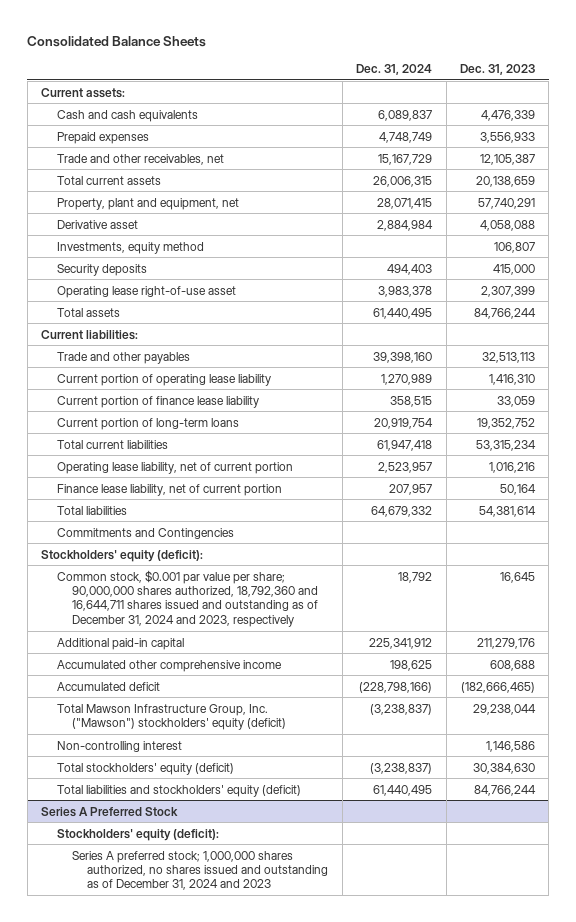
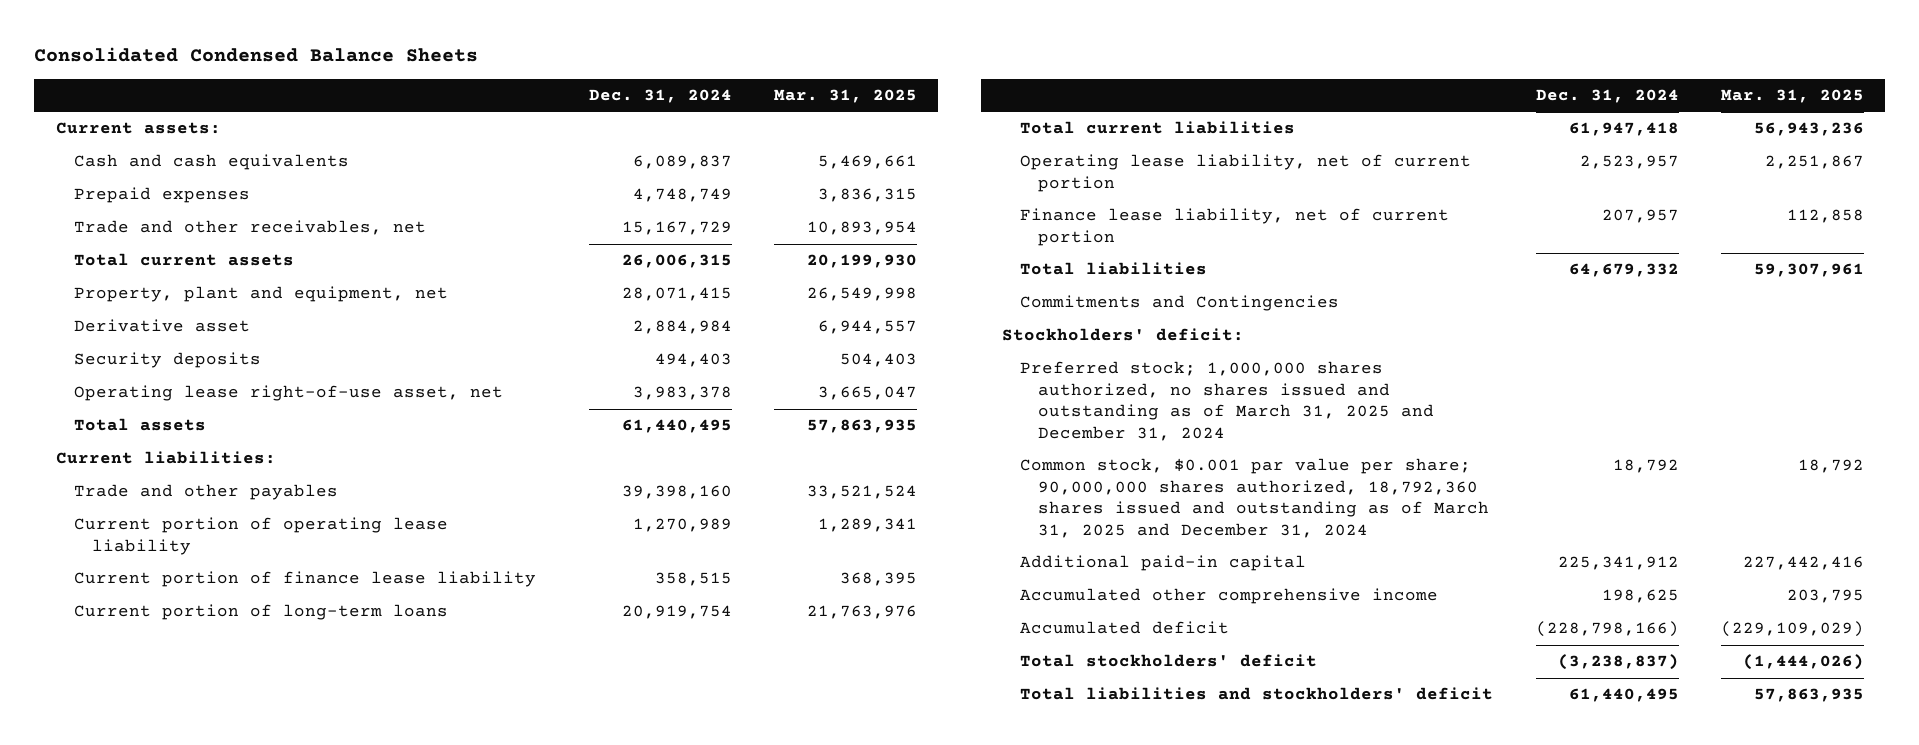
- Consolidated Balance Sheets
+ Consolidated Condensed Balance Sheets
- | Dec. 31, 2024 | Dec. 31, 2023
+ | Dec. 31, 2024 | Mar. 31, 2025
- Investments, equity method | | 106,807
- Operating lease right-of-use asset | 3,983,378 | 2,307,399
+ Operating lease right-of-use asset, net | 3,983,378 | 3,665,047
- Stockholders' equity (deficit):
- Common stock, $0.001 par value per share; 90,000,000 shares authorized, 18,792,360 and 16,644,711 shares issued and outstanding as of December 31, 2024 and 2023, respectively | 18,792 | 16,645
+ Stockholders' deficit:
+ Preferred stock; 1,000,000 shares authorized, no shares issued and outstanding as of March 31, 2025 and December 31, 2024
+ Common stock, $0.001 par value per share; 90,000,000 shares authorized, 18,792,360 shares issued and outstanding as of March 31, 2025 and December 31, 2024 | 18,792 | 18,792
- Total Mawson Infrastructure Group, Inc. ("Mawson") stockholders' equity (deficit) | (3,238,837) | 29,238,044
- Non-controlling interest | | 1,146,586
- Total stockholders' equity (deficit) | (3,238,837) | 30,384,630
- Total liabilities and stockholders' equity (deficit) | 61,440,495 | 84,766,244
- Series A Preferred Stock
- Stockholders' equity (deficit):
- Series A preferred stock; 1,000,000 shares authorized, no shares issued and outstanding as of December 31, 2024 and 2023
+ Total stockholders' deficit | (3,238,837) | (1,444,026)
+ Total liabilities and stockholders' deficit | 61,440,495 | 57,863,935

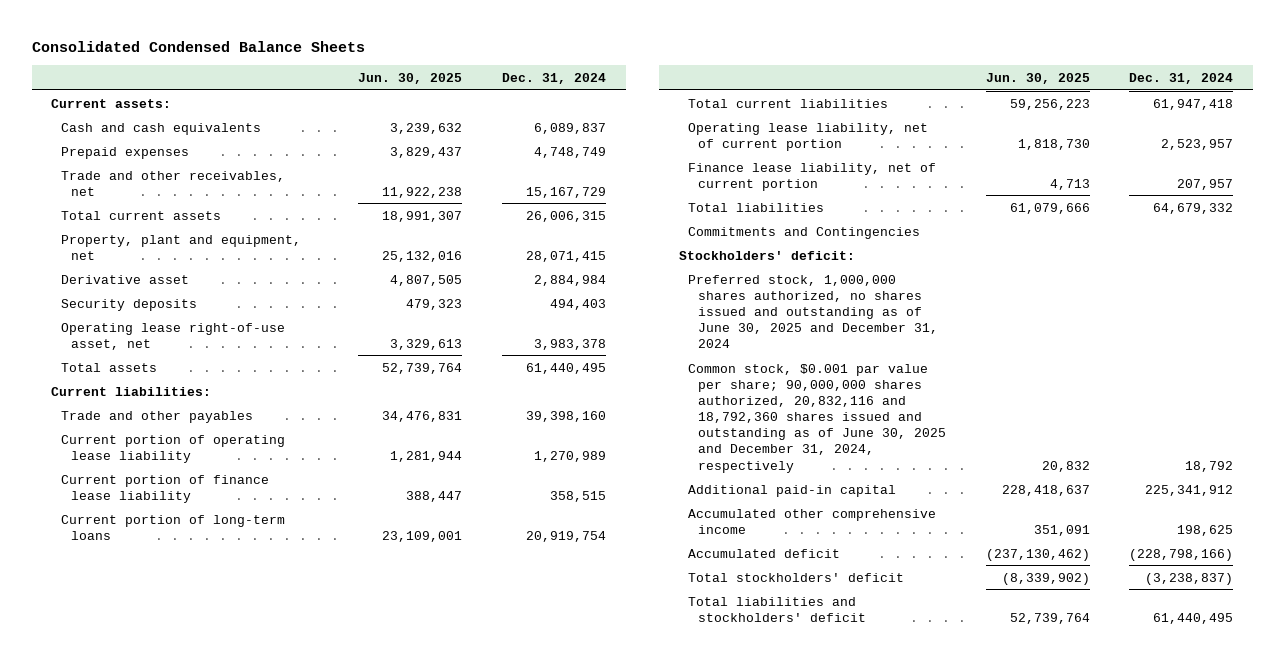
- | Dec. 31, 2024 | Mar. 31, 2025
+ | Jun. 30, 2025 | Dec. 31, 2024
- Preferred stock; 1,000,000 shares authorized, no shares issued and outstanding as of March 31, 2025 and December 31, 2024
- Common stock, $0.001 par value per share; 90,000,000 shares authorized, 18,792,360 shares issued and outstanding as of March 31, 2025 and December 31, 2024 | 18,792 | 18,792
+ Preferred stock, 1,000,000 shares authorized, no shares issued and outstanding as of June 30, 2025 and December 31, 2024
+ Common stock, $0.001 par value per share; 90,000,000 shares authorized, 20,832,116 and 18,792,360 shares issued and outstanding as of June 30, 2025 and December 31, 2024, respectively | 20,832 | 18,792

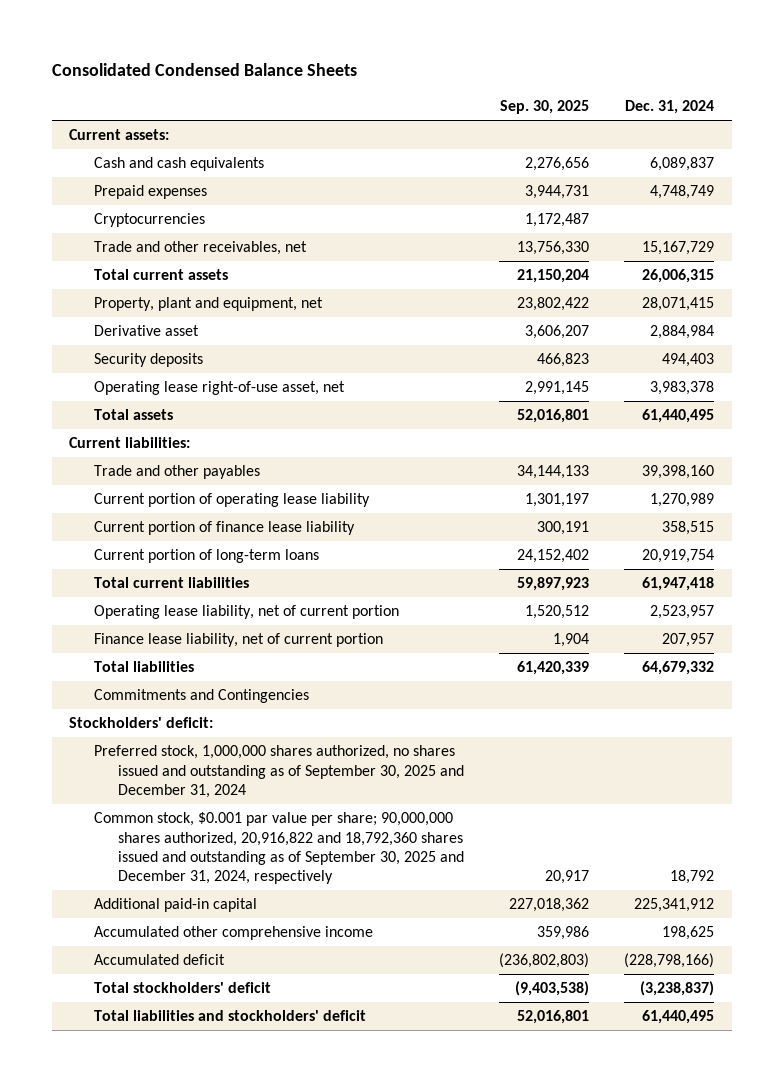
- | Jun. 30, 2025 | Dec. 31, 2024
+ | Sep. 30, 2025 | Dec. 31, 2024
+ Cryptocurrencies | 1,172,487 |
- Preferred stock, 1,000,000 shares authorized, no shares issued and outstanding as of June 30, 2025 and December 31, 2024
- Common stock, $0.001 par value per share; 90,000,000 shares authorized, 20,832,116 and 18,792,360 shares issued and outstanding as of June 30, 2025 and December 31, 2024, respectively | 20,832 | 18,792
+ Preferred stock, 1,000,000 shares authorized, no shares issued and outstanding as of September 30, 2025 and December 31, 2024
+ Common stock, $0.001 par value per share; 90,000,000 shares authorized, 20,916,822 and 18,792,360 shares issued and outstanding as of September 30, 2025 and December 31, 2024, respectively | 20,917 | 18,792

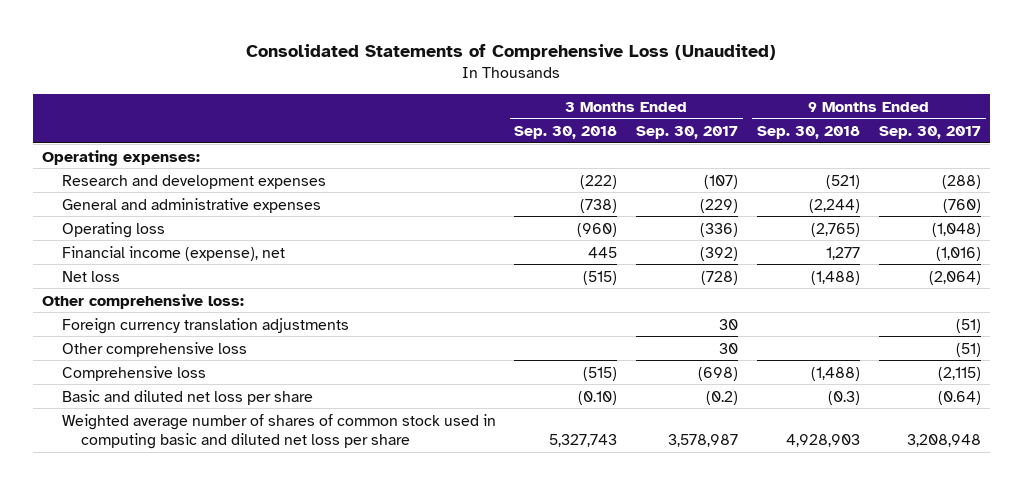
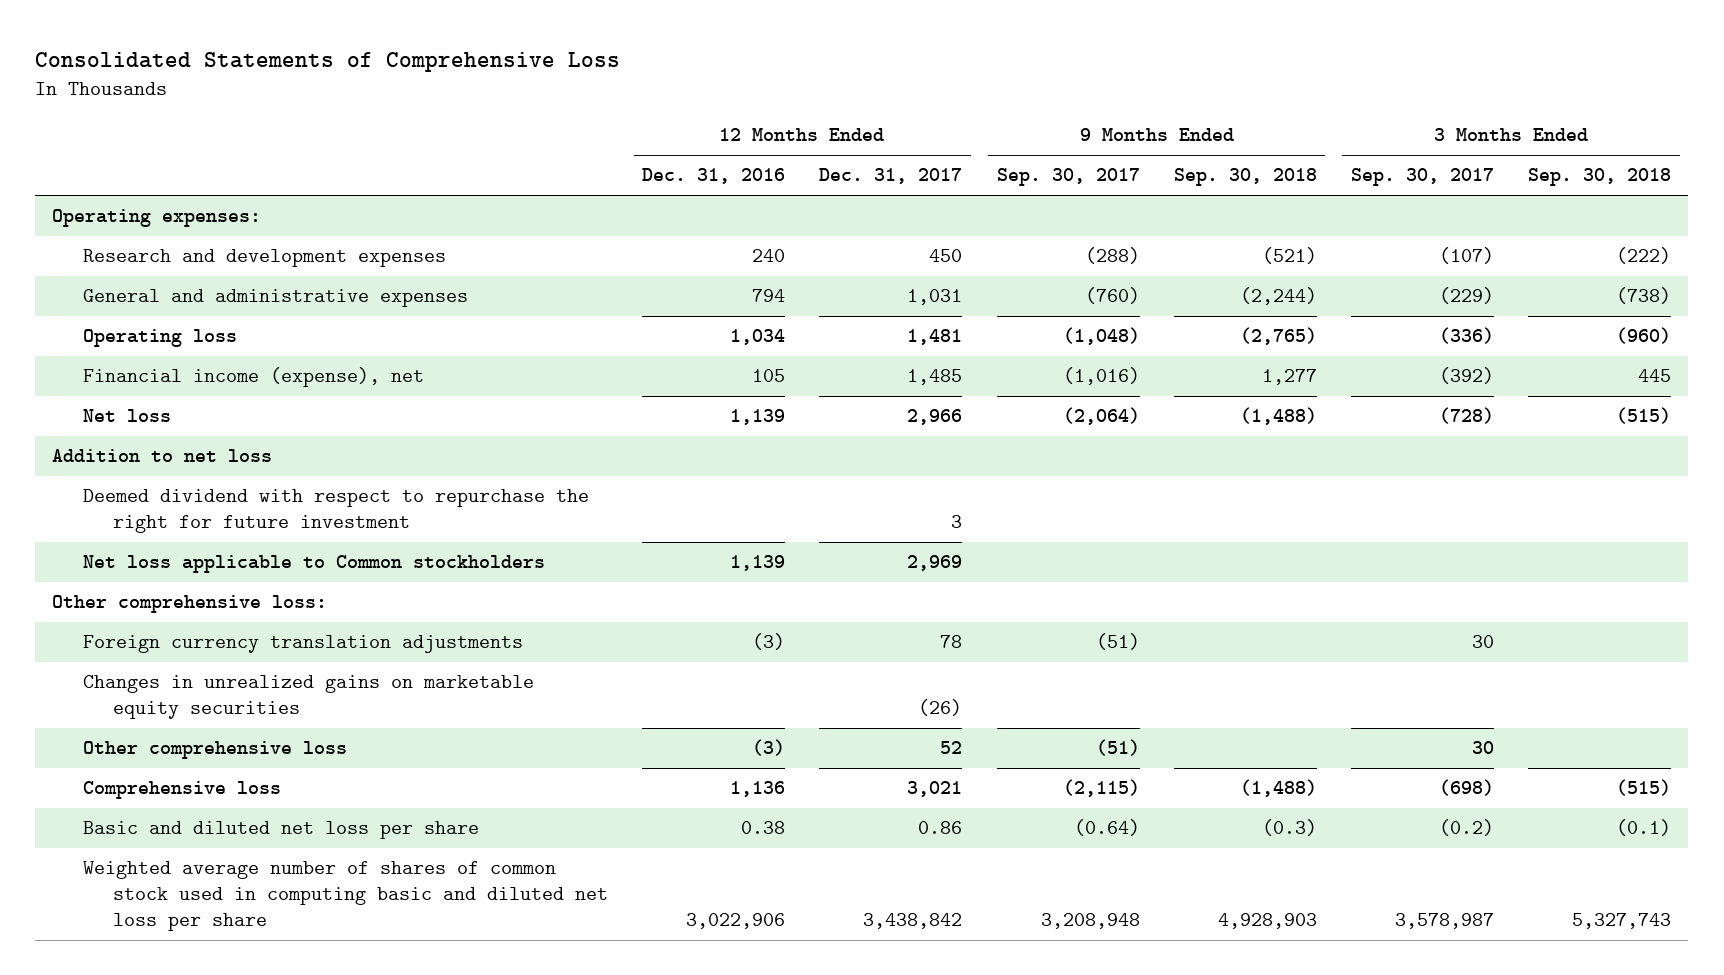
- Consolidated Statements of Comprehensive Loss (Unaudited)
+ Consolidated Statements of Comprehensive Loss
- | 3 Months Ended Sep. 30, 2018 | 3 Months Ended Sep. 30, 2017 | 9 Months Ended Sep. 30, 2018 | 9 Months Ended Sep. 30, 2017
+ | 12 Months Ended Dec. 31, 2016 | 12 Months Ended Dec. 31, 2017 | 9 Months Ended Sep. 30, 2017 | 9 Months Ended Sep. 30, 2018 | 3 Months Ended Sep. 30, 2017 | 3 Months Ended Sep. 30, 2018
+ Addition to net loss
+ Deemed dividend with respect to repurchase the right for future investment | | 3 | | | |
+ Net loss applicable to Common stockholders | 1,139 | 2,969 | | | |
+ Changes in unrealized gains on marketable equity securities | | (26) | | | |
- Basic and diluted net loss per share | (0.10) | (0.2) | (0.3) | (0.64)
+ Basic and diluted net loss per share | 0.38 | 0.86 | (0.64) | (0.3) | (0.2) | (0.1)

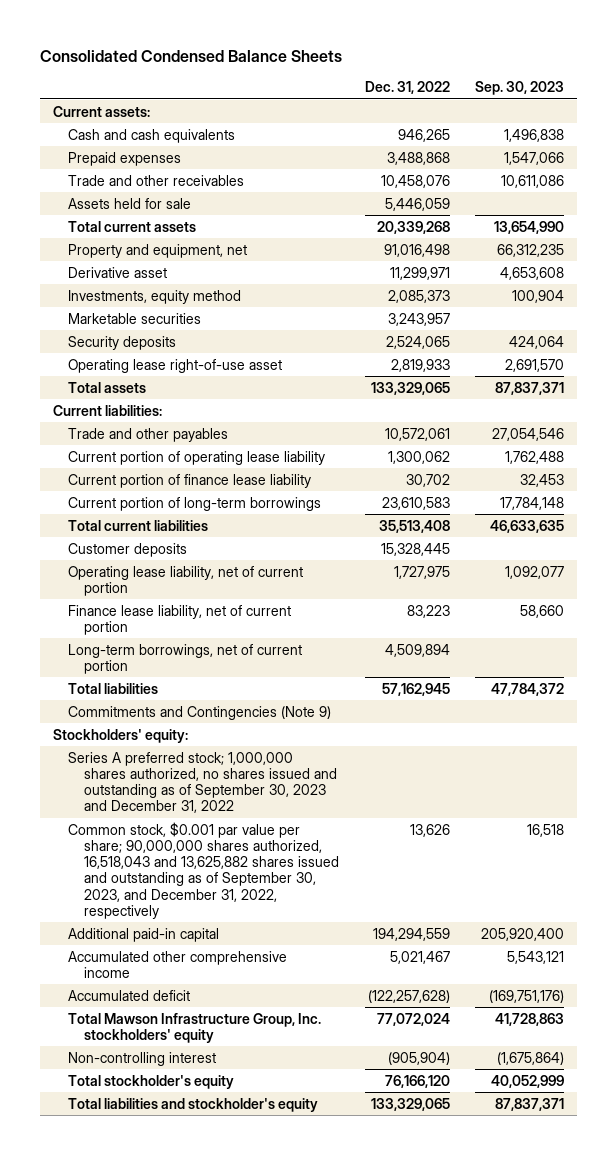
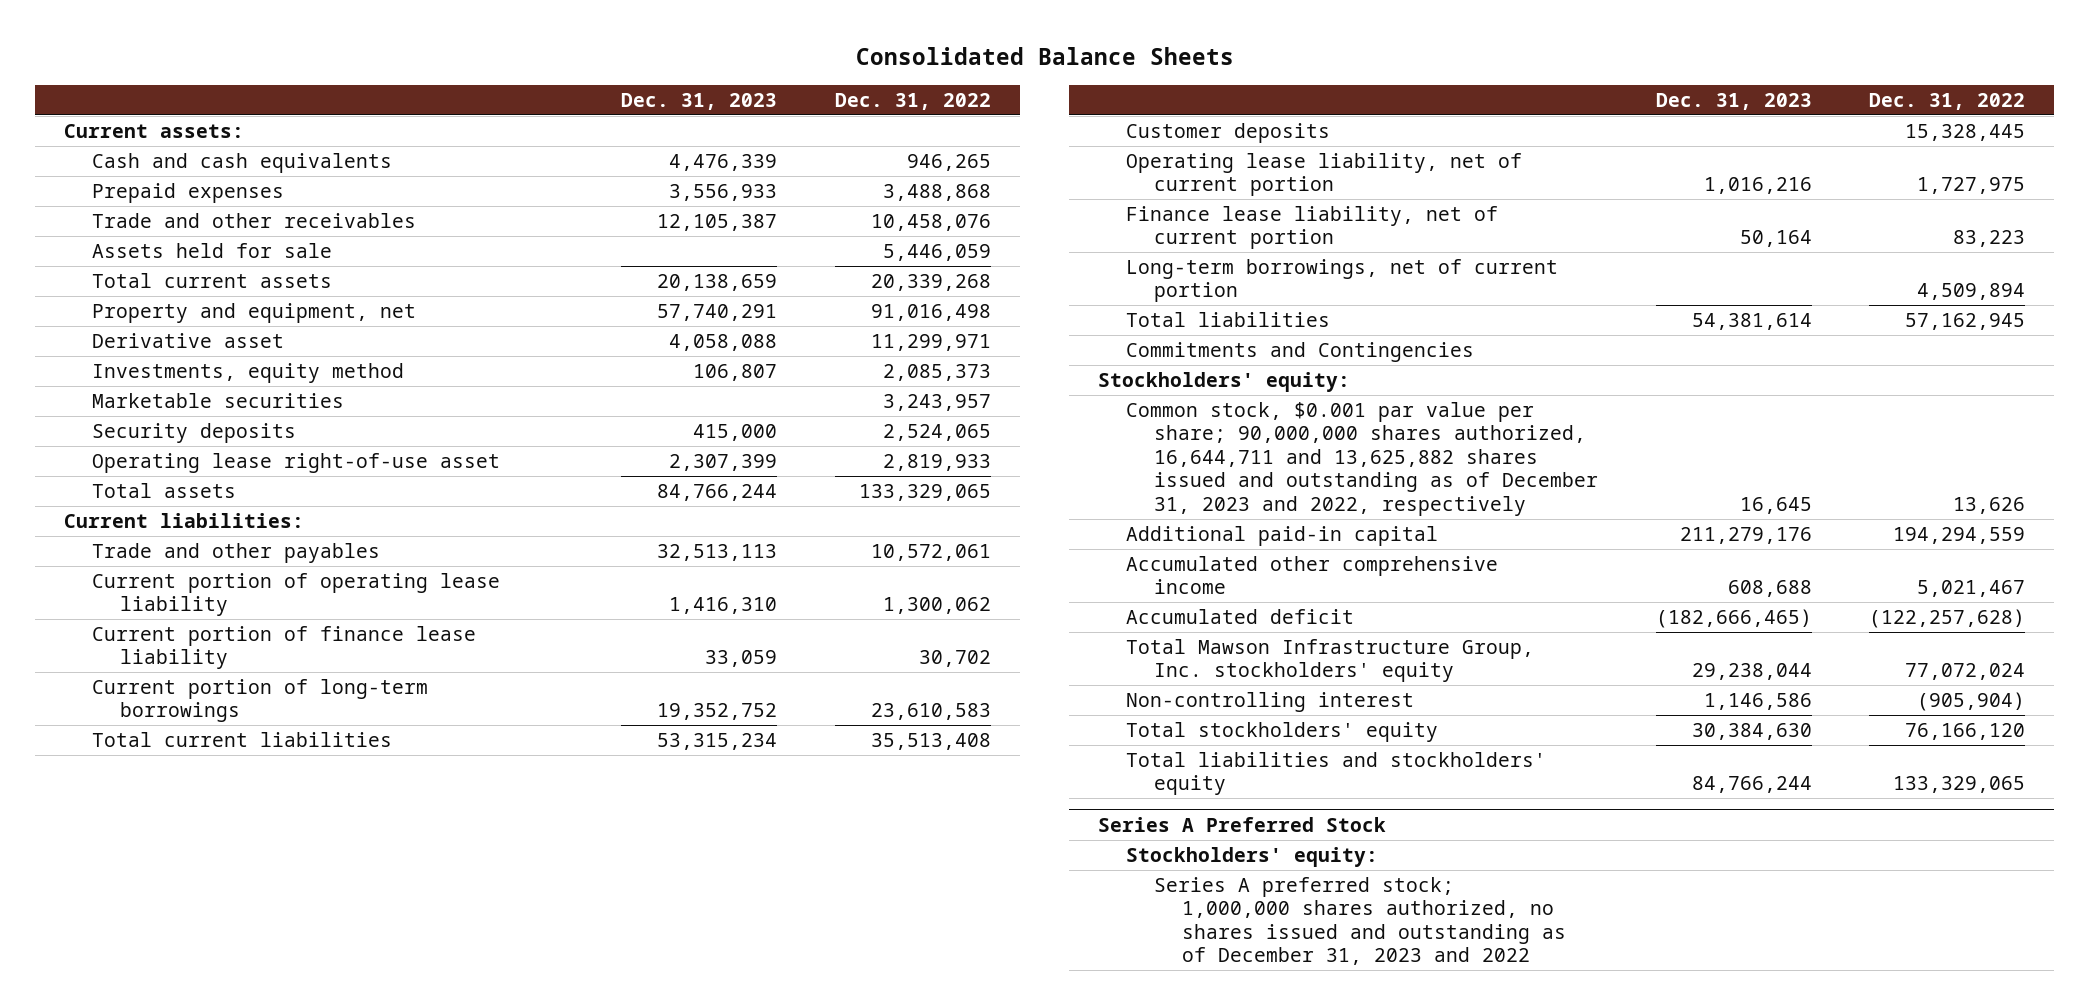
- Consolidated Condensed Balance Sheets
+ Consolidated Balance Sheets
- | Dec. 31, 2022 | Sep. 30, 2023
+ | Dec. 31, 2023 | Dec. 31, 2022
- Commitments and Contingencies (Note 9)
+ Commitments and Contingencies
- Series A preferred stock; 1,000,000 shares authorized, no shares issued and outstanding as of September 30, 2023 and December 31, 2022
- Common stock, $0.001 par value per share; 90,000,000 shares authorized, 16,518,043 and 13,625,882 shares issued and outstanding as of September 30, 2023, and December 31, 2022, respectively | 13,626 | 16,518
+ Common stock, $0.001 par value per share; 90,000,000 shares authorized, 16,644,711 and 13,625,882 shares issued and outstanding as of December 31, 2023 and 2022, respectively | 16,645 | 13,626
- Total stockholder's equity | 76,166,120 | 40,052,999
- Total liabilities and stockholder's equity | 133,329,065 | 87,837,371
+ Total stockholders' equity | 30,384,630 | 76,166,120
+ Total liabilities and stockholders' equity | 84,766,244 | 133,329,065
+ Series A Preferred Stock
+ Stockholders' equity:
+ Series A preferred stock; 1,000,000 shares authorized, no shares issued and outstanding as of December 31, 2023 and 2022

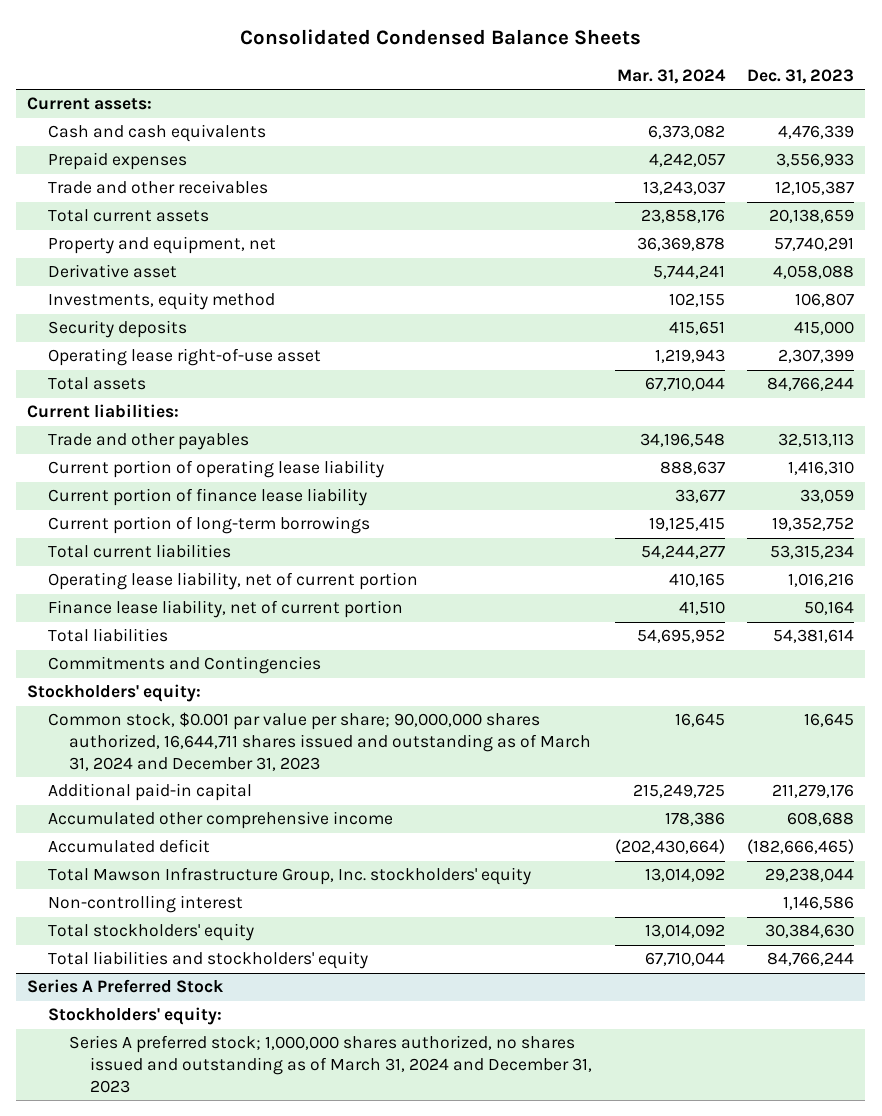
- Consolidated Balance Sheets
+ Consolidated Condensed Balance Sheets
- | Dec. 31, 2023 | Dec. 31, 2022
+ | Mar. 31, 2024 | Dec. 31, 2023
- Assets held for sale | | 5,446,059
- Marketable securities | | 3,243,957
- Customer deposits | | 15,328,445
- Long-term borrowings, net of current portion | | 4,509,894
- Common stock, $0.001 par value per share; 90,000,000 shares authorized, 16,644,711 and 13,625,882 shares issued and outstanding as of December 31, 2023 and 2022, respectively | 16,645 | 13,626
+ Common stock, $0.001 par value per share; 90,000,000 shares authorized, 16,644,711 shares issued and outstanding as of March 31, 2024 and December 31, 2023 | 16,645 | 16,645
@ Series A Preferred Stock
- Series A preferred stock; 1,000,000 shares authorized, no shares issued and outstanding as of December 31, 2023 and 2022
+ Series A preferred stock; 1,000,000 shares authorized, no shares issued and outstanding as of March 31, 2024 and December 31, 2023

